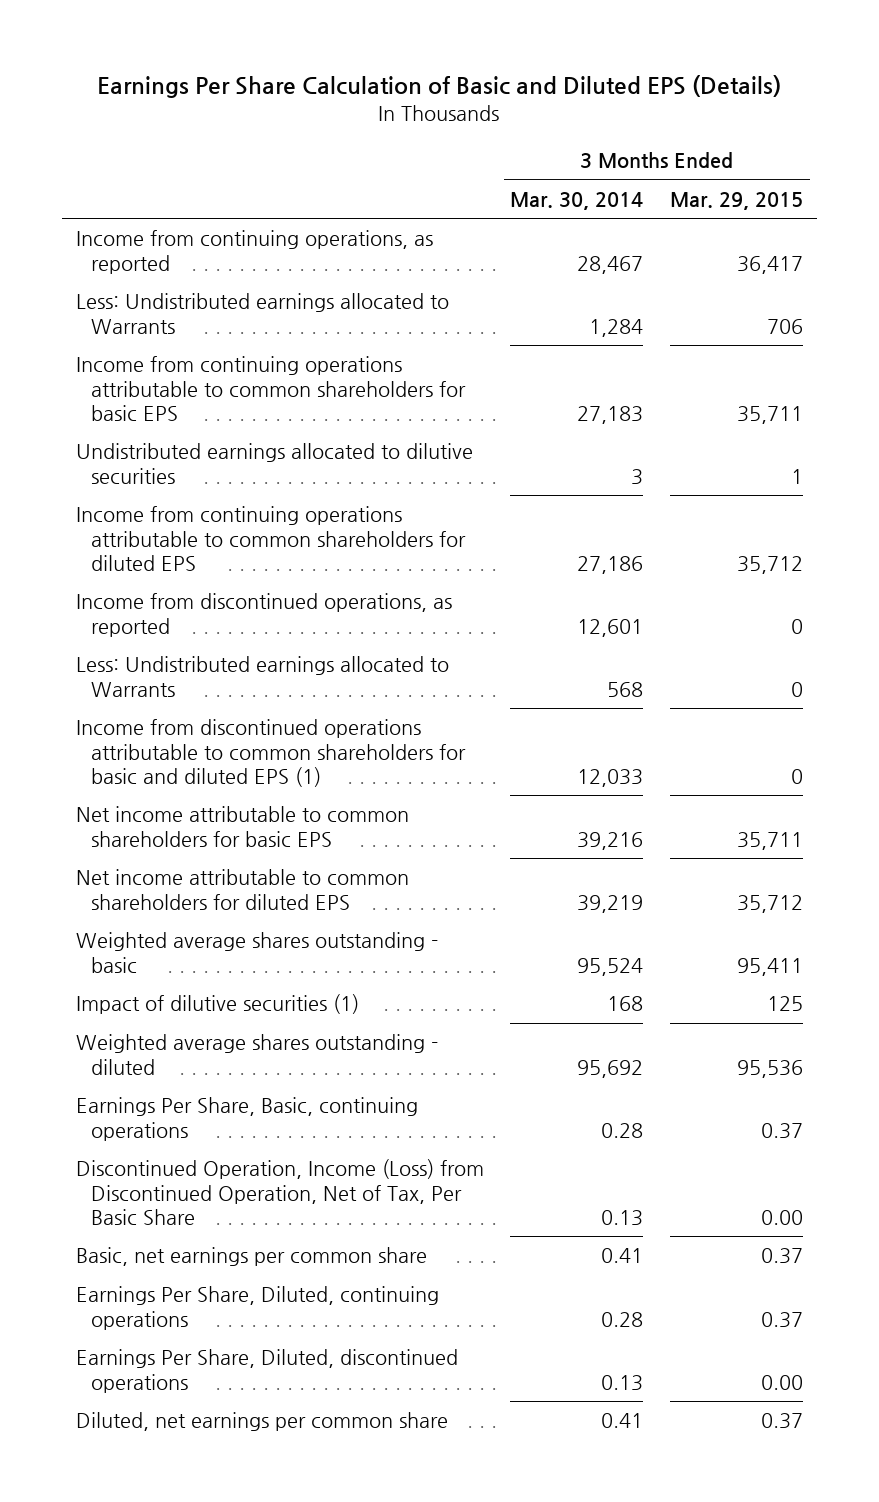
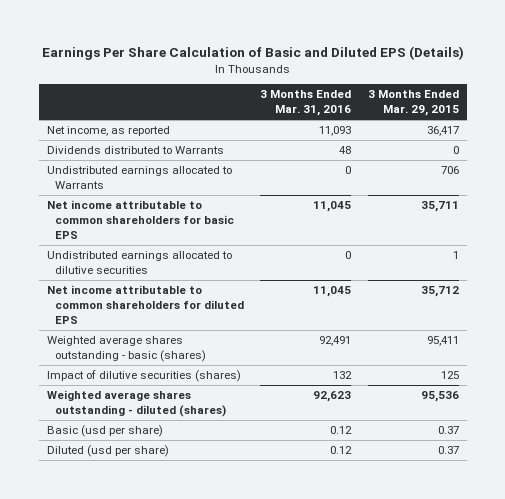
- | 3 Months Ended Mar. 30, 2014 | 3 Months Ended Mar. 29, 2015
+ | 3 Months Ended Mar. 31, 2016 | 3 Months Ended Mar. 29, 2015
- Income from continuing operations, as reported | 28,467 | 36,417
- Less: Undistributed earnings allocated to Warrants | 1,284 | 706
- Income from continuing operations attributable to common shareholders for basic EPS | 27,183 | 35,711
- Income from continuing operations attributable to common shareholders for diluted EPS | 27,186 | 35,712
- Income from discontinued operations, as reported | 12,601 | 0
- Less: Undistributed earnings allocated to Warrants | 568 | 0
- Income from discontinued operations attributable to common shareholders for basic and diluted EPS (1) | 12,033 | 0
+ Net income, as reported | 11,093 | 36,417
+ Dividends distributed to Warrants | 48 | 0
+ Undistributed earnings allocated to Warrants | 0 | 706
moved down: Undistributed earnings allocated to dilutive securities | 0 | 1
- Weighted average shares outstanding - basic | 95,524 | 95,411
- Impact of dilutive securities (1) | 168 | 125
- Weighted average shares outstanding - diluted | 95,692 | 95,536
- Earnings Per Share, Basic, continuing operations | 0.28 | 0.37
- Discontinued Operation, Income (Loss) from Discontinued Operation, Net of Tax, Per Basic Share | 0.13 | 0.00
- Basic, net earnings per common share | 0.41 | 0.37
- Earnings Per Share, Diluted, continuing operations | 0.28 | 0.37
- Earnings Per Share, Diluted, discontinued operations | 0.13 | 0.00
- Diluted, net earnings per common share | 0.41 | 0.37
+ Weighted average shares outstanding - basic (shares) | 92,491 | 95,411
+ Impact of dilutive securities (shares) | 132 | 125
+ Weighted average shares outstanding - diluted (shares) | 92,623 | 95,536
+ Basic (usd per share) | 0.12 | 0.37
+ Diluted (usd per share) | 0.12 | 0.37

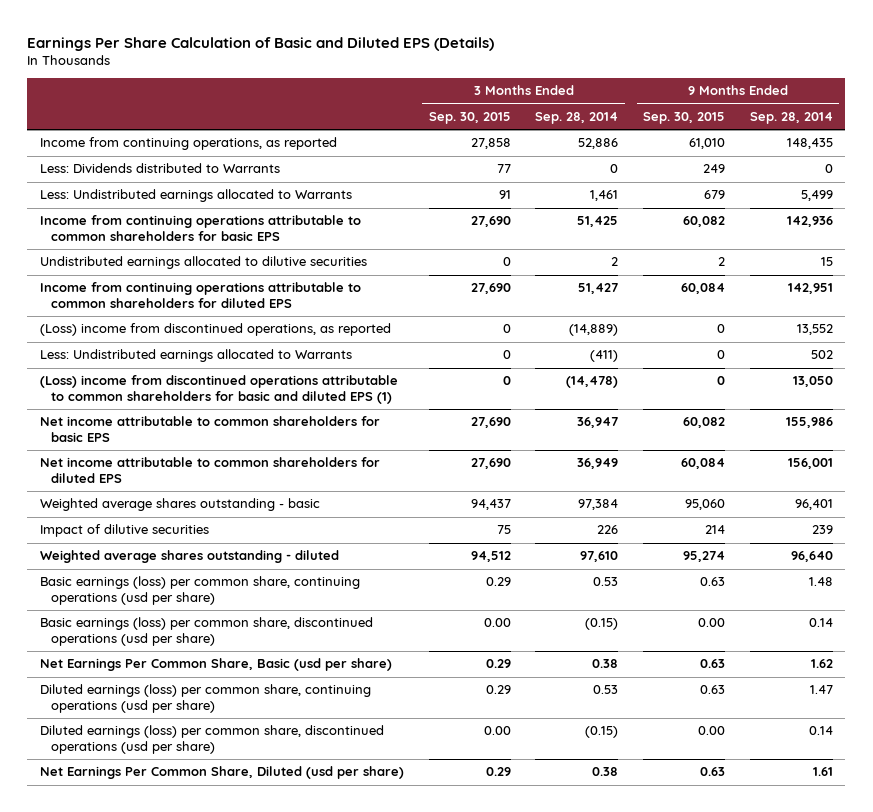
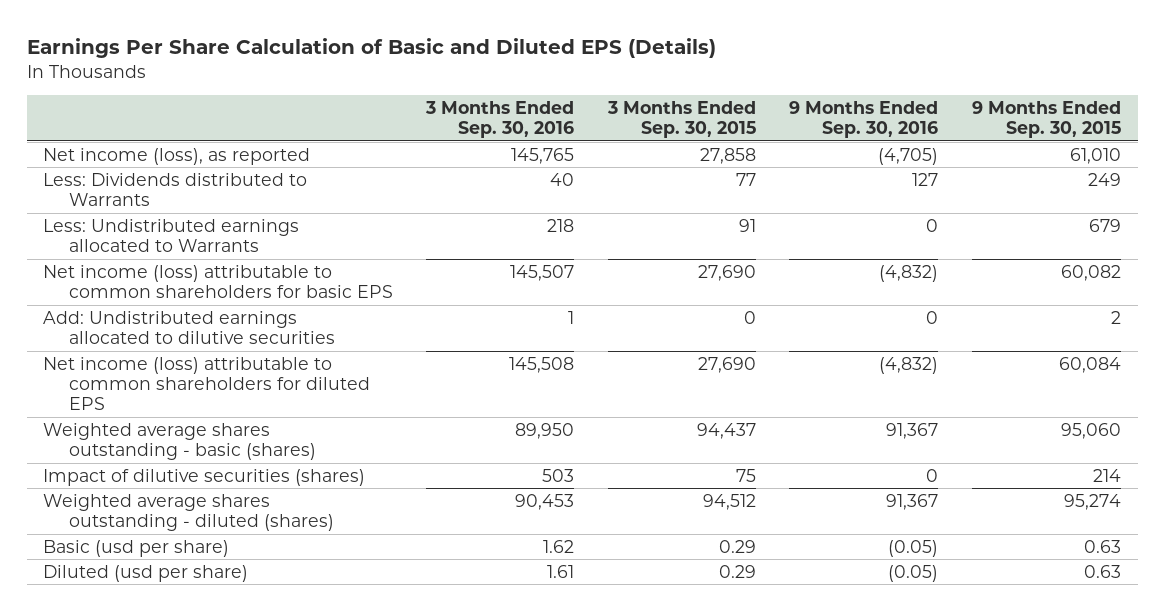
- | 3 Months Ended Sep. 30, 2015 | 3 Months Ended Sep. 28, 2014 | 9 Months Ended Sep. 30, 2015 | 9 Months Ended Sep. 28, 2014
+ | 3 Months Ended Sep. 30, 2016 | 3 Months Ended Sep. 30, 2015 | 9 Months Ended Sep. 30, 2016 | 9 Months Ended Sep. 30, 2015
- Income from continuing operations, as reported | 27,858 | 52,886 | 61,010 | 148,435
+ Net income (loss), as reported | 145,765 | 27,858 | (4,705) | 61,010
- Income from continuing operations attributable to common shareholders for basic EPS | 27,690 | 51,425 | 60,082 | 142,936
- Undistributed earnings allocated to dilutive securities | 0 | 2 | 2 | 15
- Income from continuing operations attributable to common shareholders for diluted EPS | 27,690 | 51,427 | 60,084 | 142,951
- (Loss) income from discontinued operations, as reported | 0 | (14,889) | 0 | 13,552
- Less: Undistributed earnings allocated to Warrants | 0 | (411) | 0 | 502
- (Loss) income from discontinued operations attributable to common shareholders for basic and diluted EPS (1) | 0 | (14,478) | 0 | 13,050
- Net income attributable to common shareholders for basic EPS | 27,690 | 36,947 | 60,082 | 155,986
- Net income attributable to common shareholders for diluted EPS | 27,690 | 36,949 | 60,084 | 156,001
- Weighted average shares outstanding - basic | 94,437 | 97,384 | 95,060 | 96,401
- Impact of dilutive securities | 75 | 226 | 214 | 239
- Weighted average shares outstanding - diluted | 94,512 | 97,610 | 95,274 | 96,640
- Basic earnings (loss) per common share, continuing operations (usd per share) | 0.29 | 0.53 | 0.63 | 1.48
- Basic earnings (loss) per common share, discontinued operations (usd per share) | 0.00 | (0.15) | 0.00 | 0.14
- Net Earnings Per Common Share, Basic (usd per share) | 0.29 | 0.38 | 0.63 | 1.62
- Diluted earnings (loss) per common share, continuing operations (usd per share) | 0.29 | 0.53 | 0.63 | 1.47
- Diluted earnings (loss) per common share, discontinued operations (usd per share) | 0.00 | (0.15) | 0.00 | 0.14
- Net Earnings Per Common Share, Diluted (usd per share) | 0.29 | 0.38 | 0.63 | 1.61
+ Net income (loss) attributable to common shareholders for basic EPS | 145,507 | 27,690 | (4,832) | 60,082
+ Add: Undistributed earnings allocated to dilutive securities | 1 | 0 | 0 | 2
+ Net income (loss) attributable to common shareholders for diluted EPS | 145,508 | 27,690 | (4,832) | 60,084
+ Weighted average shares outstanding - basic (shares) | 89,950 | 94,437 | 91,367 | 95,060
+ Impact of dilutive securities (shares) | 503 | 75 | 0 | 214
+ Weighted average shares outstanding - diluted (shares) | 90,453 | 94,512 | 91,367 | 95,274
+ Basic (usd per share) | 1.62 | 0.29 | (0.05) | 0.63
+ Diluted (usd per share) | 1.61 | 0.29 | (0.05) | 0.63

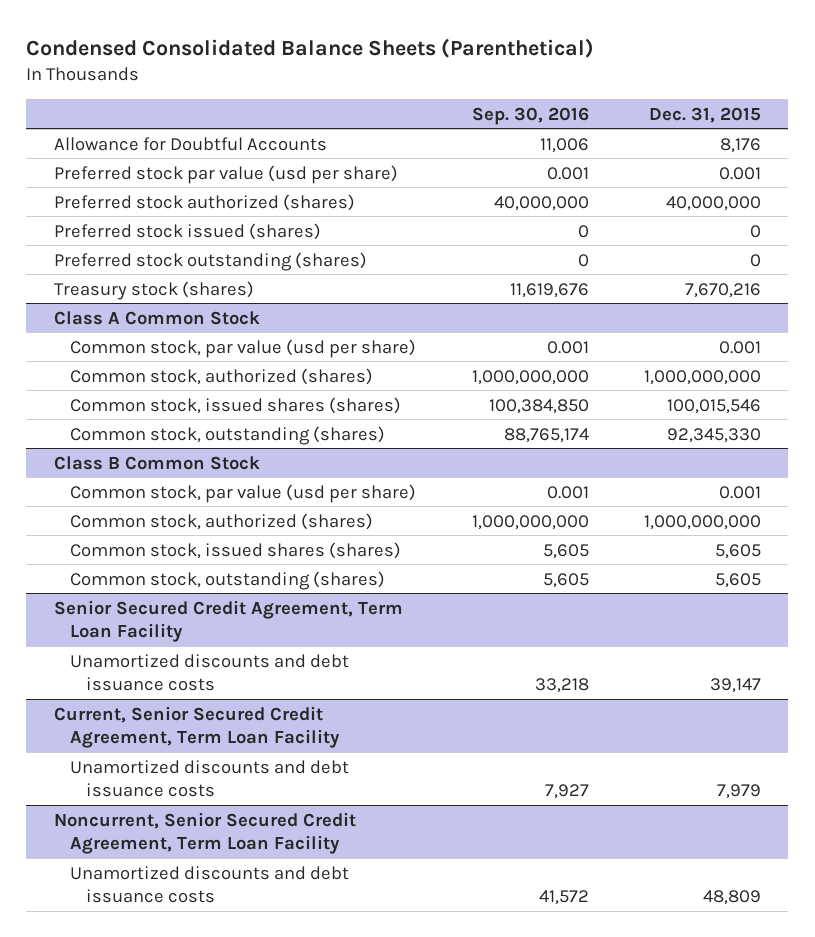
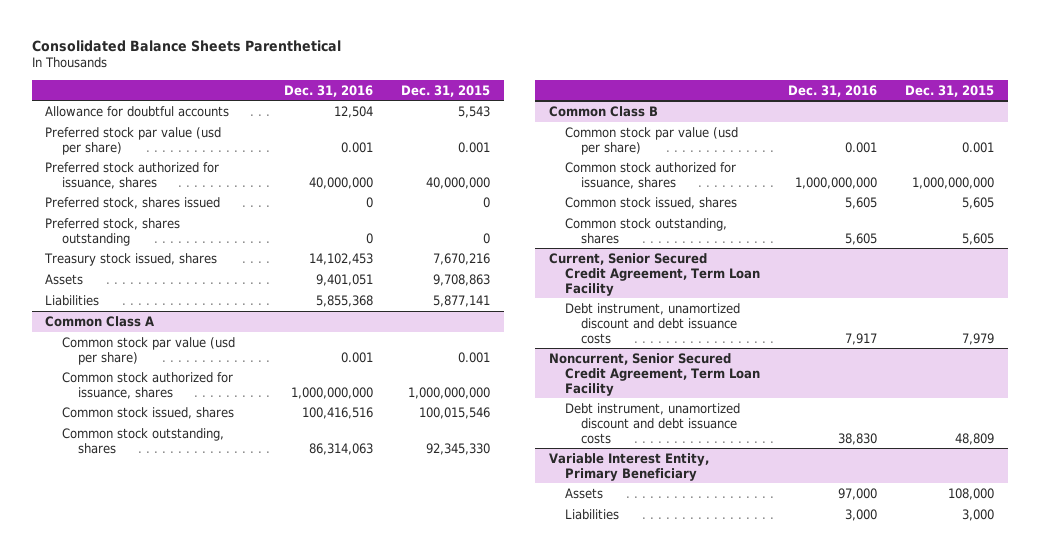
- Condensed Consolidated Balance Sheets (Parenthetical)
+ Consolidated Balance Sheets Parenthetical
- | Sep. 30, 2016 | Dec. 31, 2015
+ | Dec. 31, 2016 | Dec. 31, 2015
- Allowance for Doubtful Accounts | 11,006 | 8,176
+ Allowance for doubtful accounts | 12,504 | 5,543
- Preferred stock authorized (shares) | 40,000,000 | 40,000,000
- Preferred stock issued (shares) | 0 | 0
- Preferred stock outstanding (shares) | 0 | 0
- Treasury stock (shares) | 11,619,676 | 7,670,216
- Class A Common Stock
- Common stock, par value (usd per share) | 0.001 | 0.001
- Common stock, authorized (shares) | 1,000,000,000 | 1,000,000,000
- Common stock, issued shares (shares) | 100,384,850 | 100,015,546
- Common stock, outstanding (shares) | 88,765,174 | 92,345,330
- Class B Common Stock
- Common stock, par value (usd per share) | 0.001 | 0.001
- Common stock, authorized (shares) | 1,000,000,000 | 1,000,000,000
- Common stock, issued shares (shares) | 5,605 | 5,605
- Common stock, outstanding (shares) | 5,605 | 5,605
- Senior Secured Credit Agreement, Term Loan Facility
- Unamortized discounts and debt issuance costs | 33,218 | 39,147
+ Preferred stock authorized for issuance, shares | 40,000,000 | 40,000,000
+ Preferred stock, shares issued | 0 | 0
+ Preferred stock, shares outstanding | 0 | 0
+ Treasury stock issued, shares | 14,102,453 | 7,670,216
+ Assets | 9,401,051 | 9,708,863
+ Liabilities | 5,855,368 | 5,877,141
+ Common Class A
+ Common stock par value (usd per share) | 0.001 | 0.001
+ Common stock authorized for issuance, shares | 1,000,000,000 | 1,000,000,000
+ Common stock issued, shares | 100,416,516 | 100,015,546
+ Common stock outstanding, shares | 86,314,063 | 92,345,330
+ Common Class B
+ Common stock par value (usd per share) | 0.001 | 0.001
+ Common stock authorized for issuance, shares | 1,000,000,000 | 1,000,000,000
+ Common stock issued, shares | 5,605 | 5,605
+ Common stock outstanding, shares | 5,605 | 5,605
@ Current, Senior Secured Credit Agreement, Term Loan Facility
- Unamortized discounts and debt issuance costs | 7,927 | 7,979
+ Debt instrument, unamortized discount and debt issuance costs | 7,917 | 7,979
@ Noncurrent, Senior Secured Credit Agreement, Term Loan Facility
- Unamortized discounts and debt issuance costs | 41,572 | 48,809
+ Debt instrument, unamortized discount and debt issuance costs | 38,830 | 48,809
+ Variable Interest Entity, Primary Beneficiary
+ Assets | 97,000 | 108,000
+ Liabilities | 3,000 | 3,000

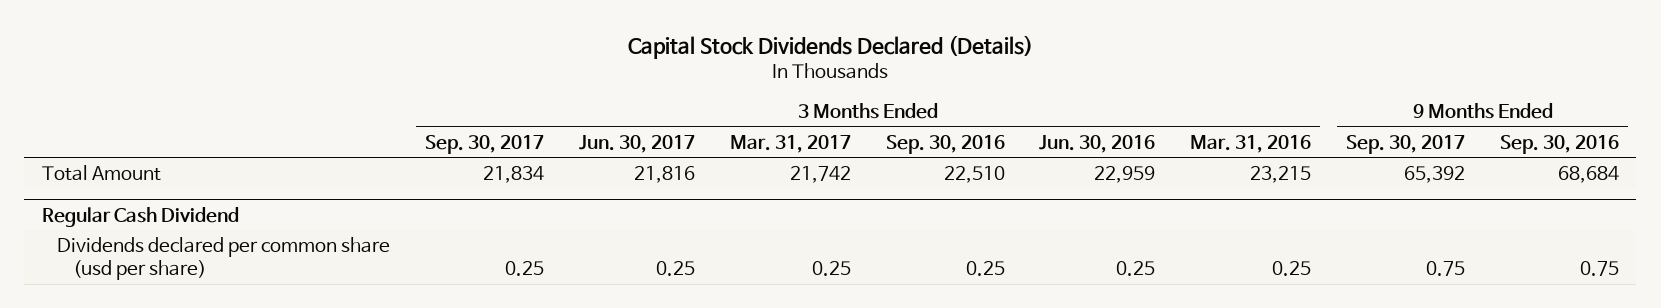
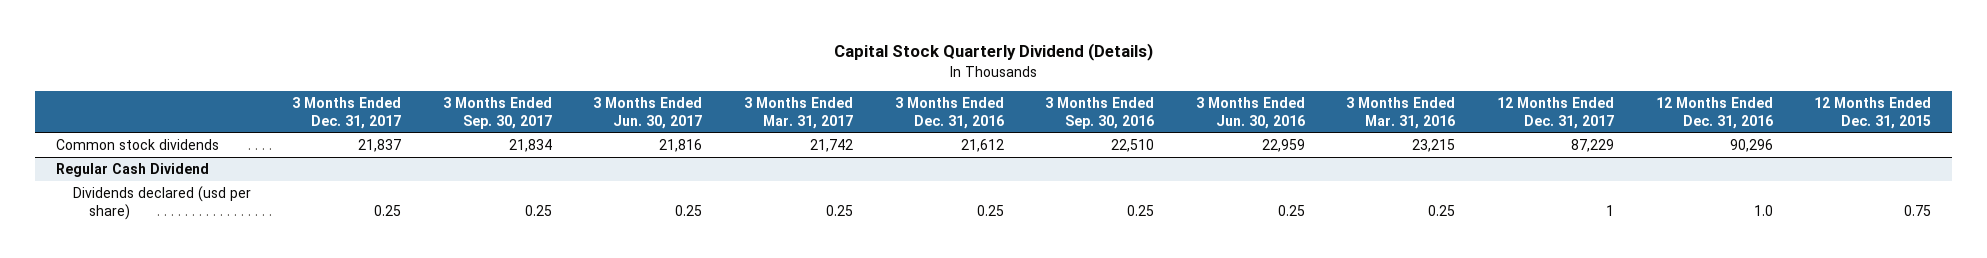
- Capital Stock Dividends Declared (Details)
+ Capital Stock Quarterly Dividend (Details)
- | 3 Months Ended Sep. 30, 2017 | 3 Months Ended Jun. 30, 2017 | 3 Months Ended Mar. 31, 2017 | 3 Months Ended Sep. 30, 2016 | 3 Months Ended Jun. 30, 2016 | 3 Months Ended Mar. 31, 2016 | 9 Months Ended Sep. 30, 2017 | 9 Months Ended Sep. 30, 2016
+ | 3 Months Ended Dec. 31, 2017 | 3 Months Ended Sep. 30, 2017 | 3 Months Ended Jun. 30, 2017 | 3 Months Ended Mar. 31, 2017 | 3 Months Ended Dec. 31, 2016 | 3 Months Ended Sep. 30, 2016 | 3 Months Ended Jun. 30, 2016 | 3 Months Ended Mar. 31, 2016 | 12 Months Ended Dec. 31, 2017 | 12 Months Ended Dec. 31, 2016 | 12 Months Ended Dec. 31, 2015
- Total Amount | 21,834 | 21,816 | 21,742 | 22,510 | 22,959 | 23,215 | 65,392 | 68,684
+ Common stock dividends | 21,837 | 21,834 | 21,816 | 21,742 | 21,612 | 22,510 | 22,959 | 23,215 | 87,229 | 90,296 |
@ Regular Cash Dividend
- Dividends declared per common share (usd per share) | 0.25 | 0.25 | 0.25 | 0.25 | 0.25 | 0.25 | 0.75 | 0.75
+ Dividends declared (usd per share) | 0.25 | 0.25 | 0.25 | 0.25 | 0.25 | 0.25 | 0.25 | 0.25 | 1 | 1.0 | 0.75

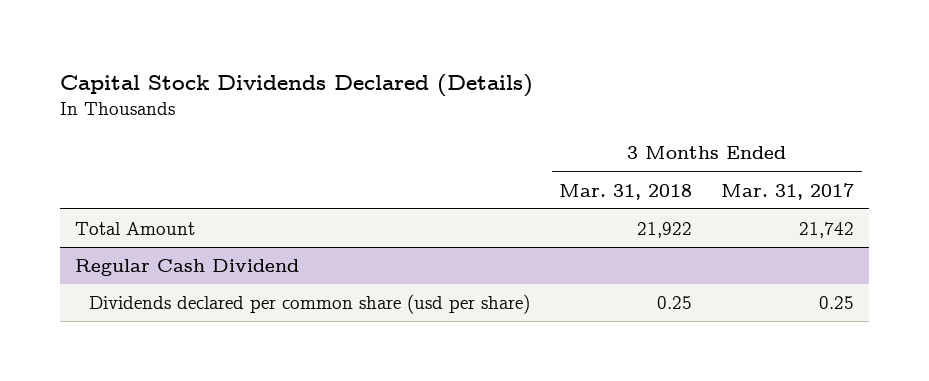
- Capital Stock Quarterly Dividend (Details)
+ Capital Stock Dividends Declared (Details)
- | 3 Months Ended Dec. 31, 2017 | 3 Months Ended Sep. 30, 2017 | 3 Months Ended Jun. 30, 2017 | 3 Months Ended Mar. 31, 2017 | 3 Months Ended Dec. 31, 2016 | 3 Months Ended Sep. 30, 2016 | 3 Months Ended Jun. 30, 2016 | 3 Months Ended Mar. 31, 2016 | 12 Months Ended Dec. 31, 2017 | 12 Months Ended Dec. 31, 2016 | 12 Months Ended Dec. 31, 2015
+ | 3 Months Ended Mar. 31, 2018 | 3 Months Ended Mar. 31, 2017
- Common stock dividends | 21,837 | 21,834 | 21,816 | 21,742 | 21,612 | 22,510 | 22,959 | 23,215 | 87,229 | 90,296 |
+ Total Amount | 21,922 | 21,742
@ Regular Cash Dividend
- Dividends declared (usd per share) | 0.25 | 0.25 | 0.25 | 0.25 | 0.25 | 0.25 | 0.25 | 0.25 | 1 | 1.0 | 0.75
+ Dividends declared per common share (usd per share) | 0.25 | 0.25

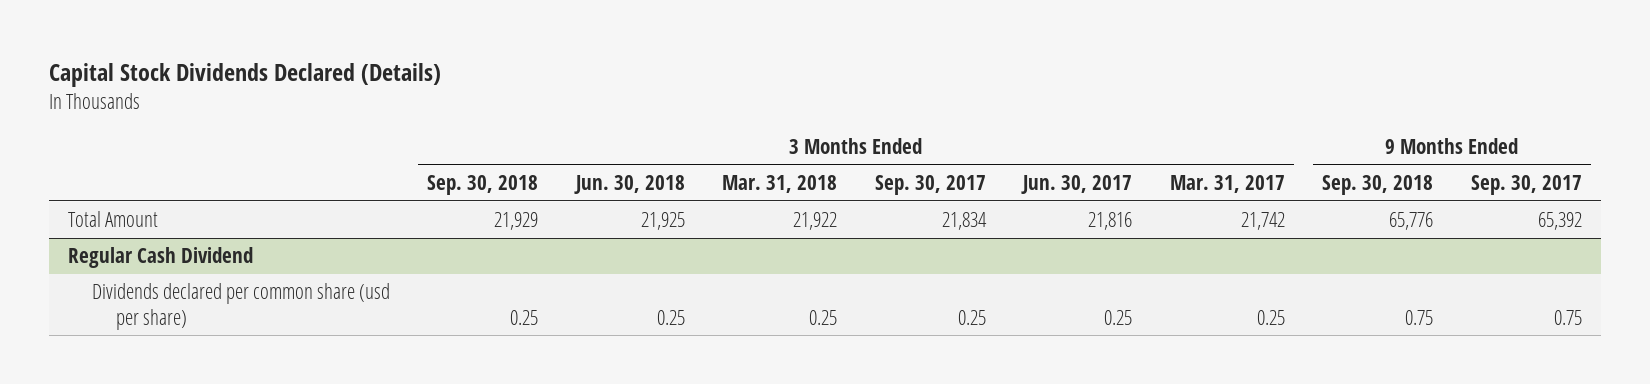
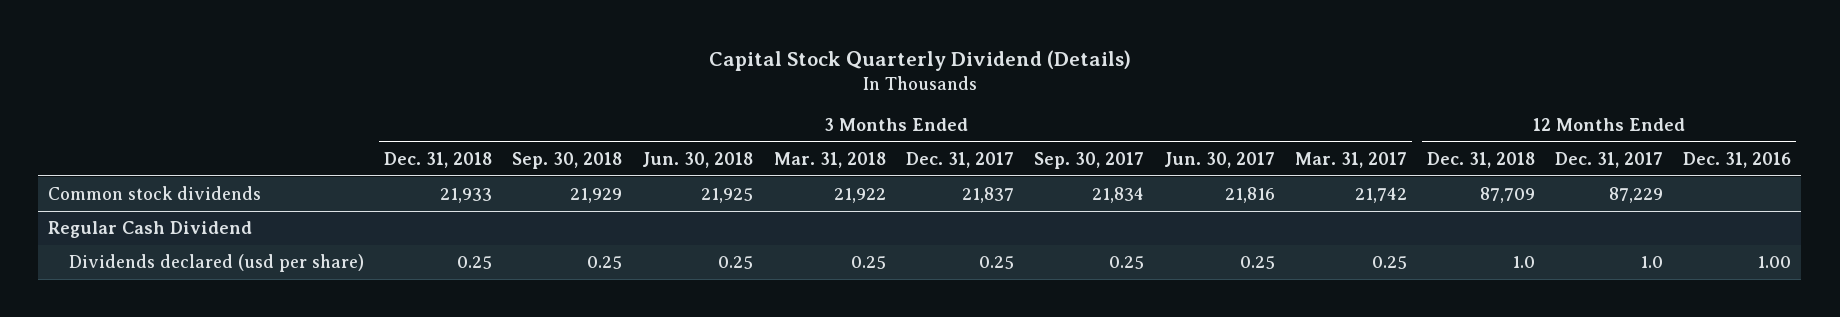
- Capital Stock Dividends Declared (Details)
+ Capital Stock Quarterly Dividend (Details)
- | 3 Months Ended Sep. 30, 2018 | 3 Months Ended Jun. 30, 2018 | 3 Months Ended Mar. 31, 2018 | 3 Months Ended Sep. 30, 2017 | 3 Months Ended Jun. 30, 2017 | 3 Months Ended Mar. 31, 2017 | 9 Months Ended Sep. 30, 2018 | 9 Months Ended Sep. 30, 2017
+ | 3 Months Ended Dec. 31, 2018 | 3 Months Ended Sep. 30, 2018 | 3 Months Ended Jun. 30, 2018 | 3 Months Ended Mar. 31, 2018 | 3 Months Ended Dec. 31, 2017 | 3 Months Ended Sep. 30, 2017 | 3 Months Ended Jun. 30, 2017 | 3 Months Ended Mar. 31, 2017 | 12 Months Ended Dec. 31, 2018 | 12 Months Ended Dec. 31, 2017 | 12 Months Ended Dec. 31, 2016
- Total Amount | 21,929 | 21,925 | 21,922 | 21,834 | 21,816 | 21,742 | 65,776 | 65,392
+ Common stock dividends | 21,933 | 21,929 | 21,925 | 21,922 | 21,837 | 21,834 | 21,816 | 21,742 | 87,709 | 87,229 |
@ Regular Cash Dividend
- Dividends declared per common share (usd per share) | 0.25 | 0.25 | 0.25 | 0.25 | 0.25 | 0.25 | 0.75 | 0.75
+ Dividends declared (usd per share) | 0.25 | 0.25 | 0.25 | 0.25 | 0.25 | 0.25 | 0.25 | 0.25 | 1.0 | 1.0 | 1.00

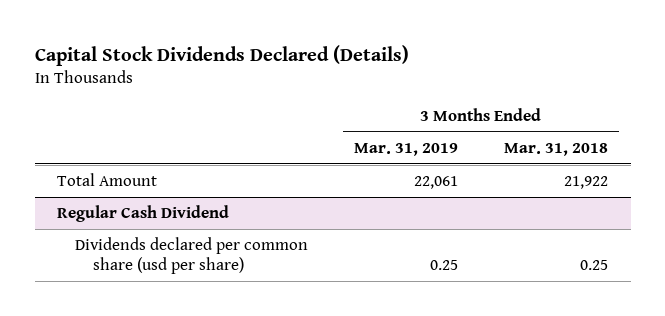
- Capital Stock Quarterly Dividend (Details)
+ Capital Stock Dividends Declared (Details)
- | 3 Months Ended Dec. 31, 2018 | 3 Months Ended Sep. 30, 2018 | 3 Months Ended Jun. 30, 2018 | 3 Months Ended Mar. 31, 2018 | 3 Months Ended Dec. 31, 2017 | 3 Months Ended Sep. 30, 2017 | 3 Months Ended Jun. 30, 2017 | 3 Months Ended Mar. 31, 2017 | 12 Months Ended Dec. 31, 2018 | 12 Months Ended Dec. 31, 2017 | 12 Months Ended Dec. 31, 2016
+ | 3 Months Ended Mar. 31, 2019 | 3 Months Ended Mar. 31, 2018
- Common stock dividends | 21,933 | 21,929 | 21,925 | 21,922 | 21,837 | 21,834 | 21,816 | 21,742 | 87,709 | 87,229 |
+ Total Amount | 22,061 | 21,922
@ Regular Cash Dividend
- Dividends declared (usd per share) | 0.25 | 0.25 | 0.25 | 0.25 | 0.25 | 0.25 | 0.25 | 0.25 | 1.0 | 1.0 | 1.00
+ Dividends declared per common share (usd per share) | 0.25 | 0.25

